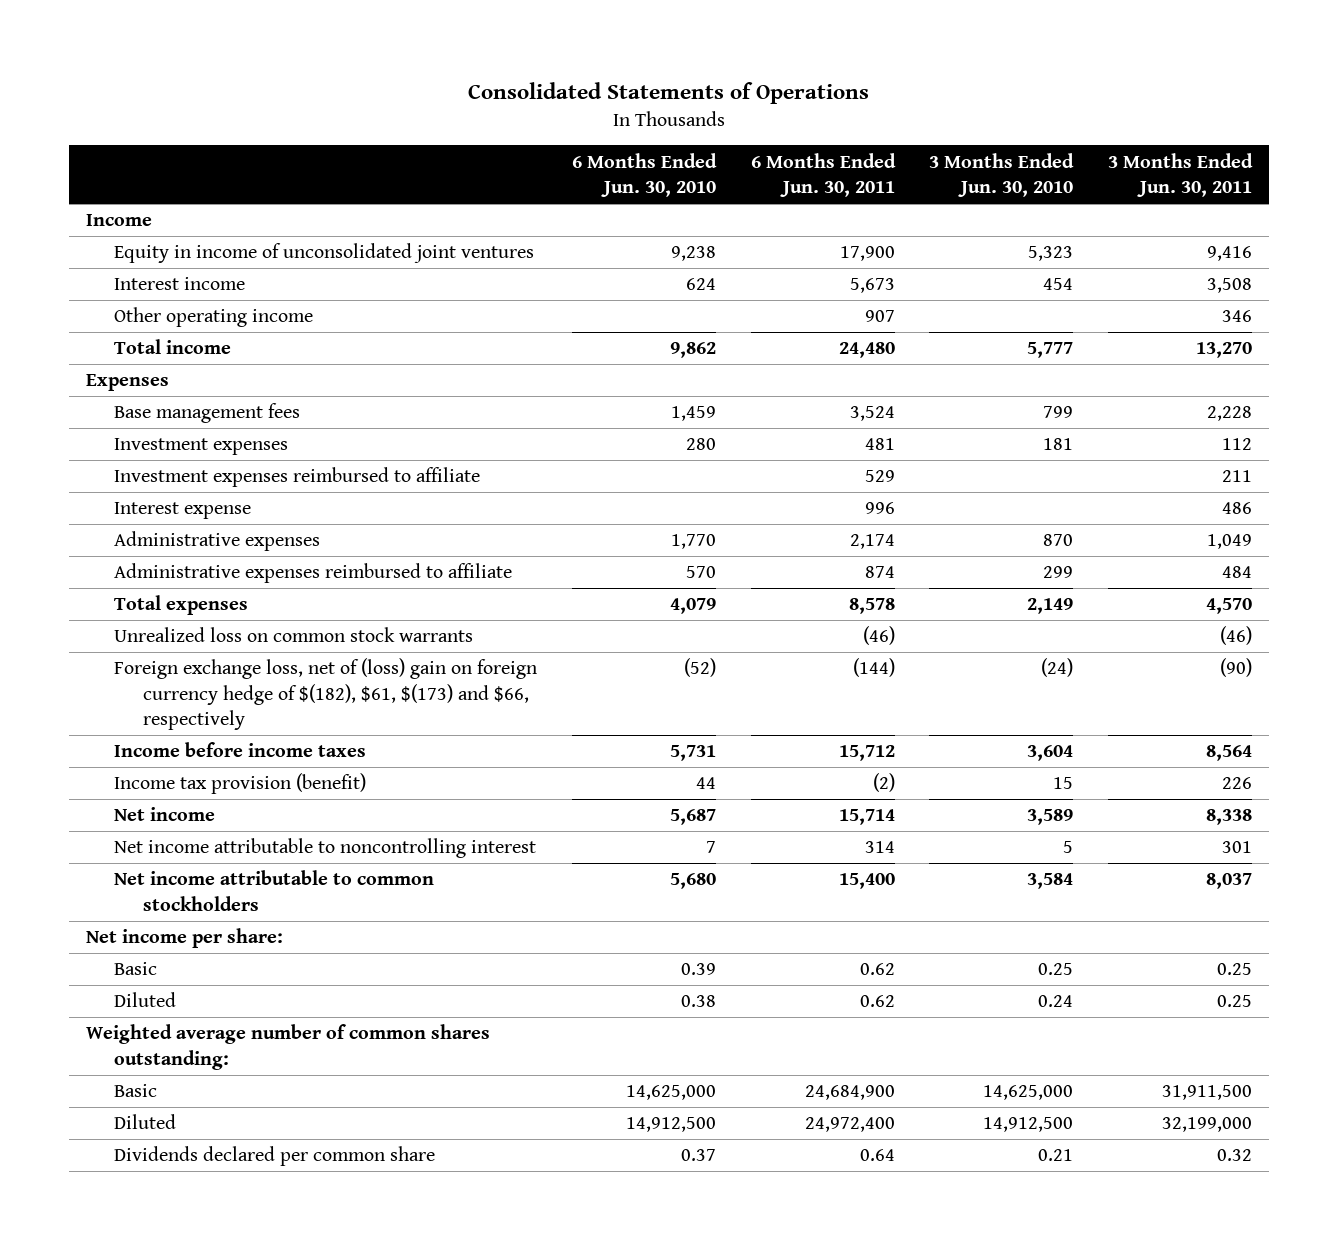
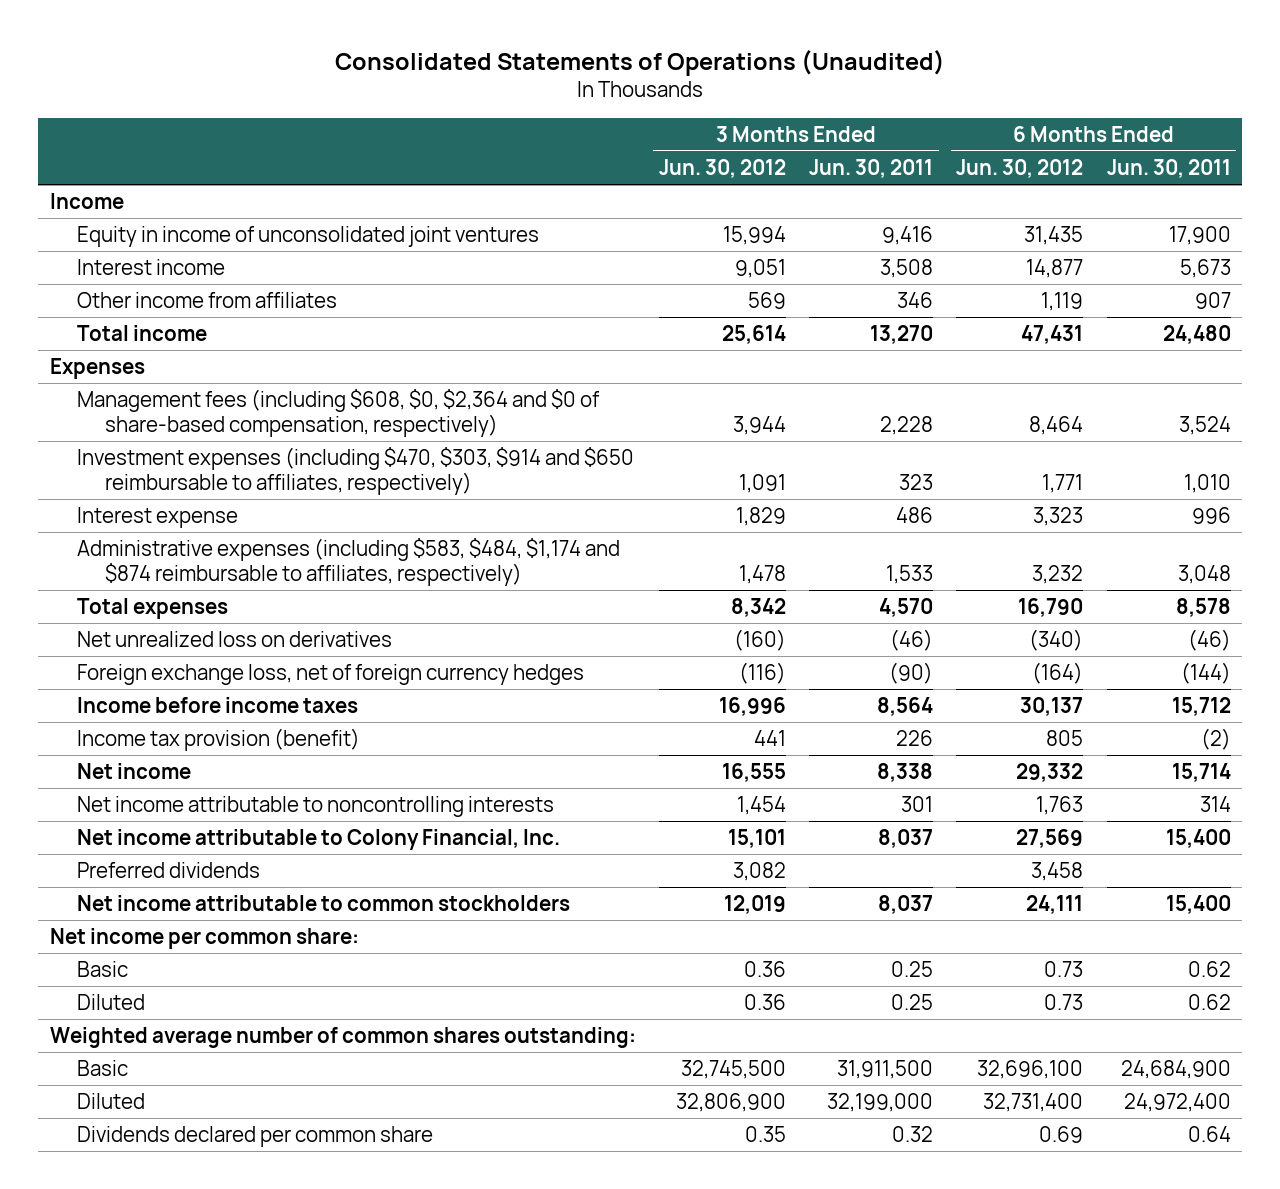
- Consolidated Statements of Operations
+ Consolidated Statements of Operations (Unaudited)
- | 6 Months Ended Jun. 30, 2010 | 6 Months Ended Jun. 30, 2011 | 3 Months Ended Jun. 30, 2010 | 3 Months Ended Jun. 30, 2011
+ | 3 Months Ended Jun. 30, 2012 | 3 Months Ended Jun. 30, 2011 | 6 Months Ended Jun. 30, 2012 | 6 Months Ended Jun. 30, 2011
- Other operating income | | 907 | | 346
+ Other income from affiliates | 569 | 346 | 1,119 | 907
- Base management fees | 1,459 | 3,524 | 799 | 2,228
- Investment expenses | 280 | 481 | 181 | 112
- Investment expenses reimbursed to affiliate | | 529 | | 211
+ Management fees (including $608, $0, $2,364 and $0 of share-based compensation, respectively) | 3,944 | 2,228 | 8,464 | 3,524
+ Investment expenses (including $470, $303, $914 and $650 reimbursable to affiliates, respectively) | 1,091 | 323 | 1,771 | 1,010
- Administrative expenses | 1,770 | 2,174 | 870 | 1,049
- Administrative expenses reimbursed to affiliate | 570 | 874 | 299 | 484
+ Administrative expenses (including $583, $484, $1,174 and $874 reimbursable to affiliates, respectively) | 1,478 | 1,533 | 3,232 | 3,048
- Unrealized loss on common stock warrants | | (46) | | (46)
- Foreign exchange loss, net of (loss) gain on foreign currency hedge of $(182), $61, $(173) and $66, respectively | (52) | (144) | (24) | (90)
+ Net unrealized loss on derivatives | (160) | (46) | (340) | (46)
+ Foreign exchange loss, net of foreign currency hedges | (116) | (90) | (164) | (144)
- Net income attributable to noncontrolling interest | 7 | 314 | 5 | 301
+ Net income attributable to noncontrolling interests | 1,454 | 301 | 1,763 | 314
+ Net income attributable to Colony Financial, Inc. | 15,101 | 8,037 | 27,569 | 15,400
+ Preferred dividends | 3,082 | | 3,458 |
- Net income per share:
+ Net income per common share:

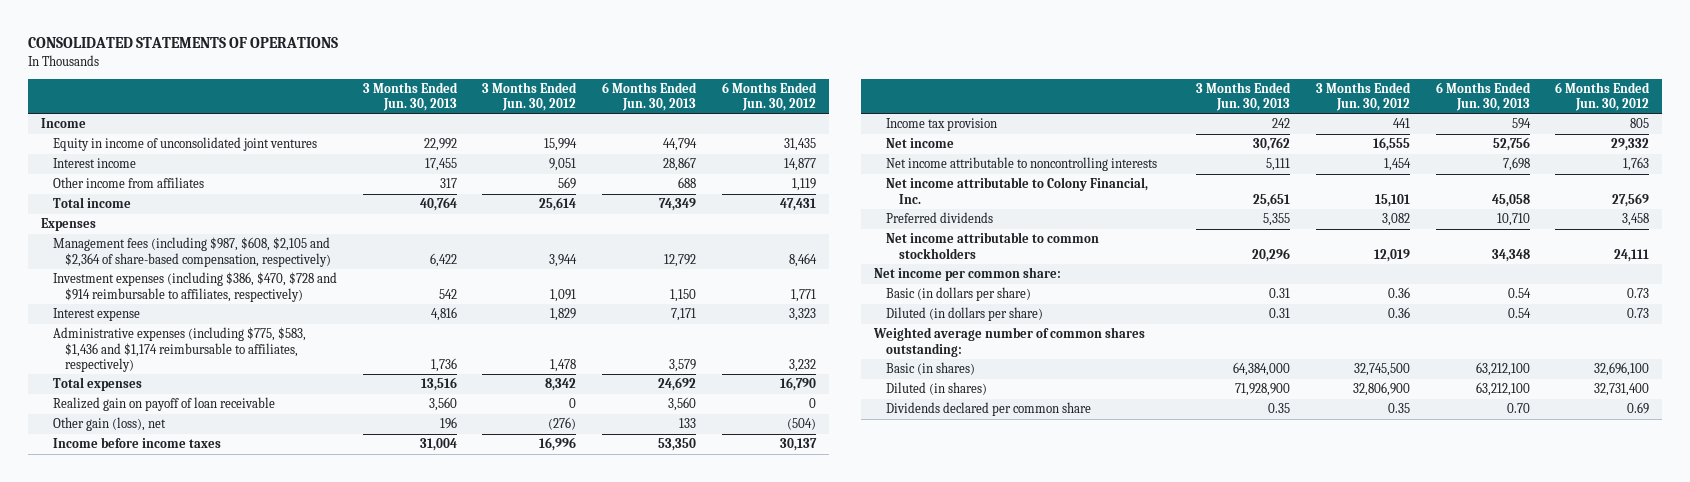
- Consolidated Statements of Operations (Unaudited)
+ CONSOLIDATED STATEMENTS OF OPERATIONS
- | 3 Months Ended Jun. 30, 2012 | 3 Months Ended Jun. 30, 2011 | 6 Months Ended Jun. 30, 2012 | 6 Months Ended Jun. 30, 2011
+ | 3 Months Ended Jun. 30, 2013 | 3 Months Ended Jun. 30, 2012 | 6 Months Ended Jun. 30, 2013 | 6 Months Ended Jun. 30, 2012
- Management fees (including $608, $0, $2,364 and $0 of share-based compensation, respectively) | 3,944 | 2,228 | 8,464 | 3,524
- Investment expenses (including $470, $303, $914 and $650 reimbursable to affiliates, respectively) | 1,091 | 323 | 1,771 | 1,010
+ Management fees (including $987, $608, $2,105 and $2,364 of share-based compensation, respectively) | 6,422 | 3,944 | 12,792 | 8,464
+ Investment expenses (including $386, $470, $728 and $914 reimbursable to affiliates, respectively) | 542 | 1,091 | 1,150 | 1,771
- Administrative expenses (including $583, $484, $1,174 and $874 reimbursable to affiliates, respectively) | 1,478 | 1,533 | 3,232 | 3,048
+ Administrative expenses (including $775, $583, $1,436 and $1,174 reimbursable to affiliates, respectively) | 1,736 | 1,478 | 3,579 | 3,232
- Net unrealized loss on derivatives | (160) | (46) | (340) | (46)
- Foreign exchange loss, net of foreign currency hedges | (116) | (90) | (164) | (144)
+ Realized gain on payoff of loan receivable | 3,560 | 0 | 3,560 | 0
+ Other gain (loss), net | 196 | (276) | 133 | (504)
- Income tax provision (benefit) | 441 | 226 | 805 | (2)
+ Income tax provision | 242 | 441 | 594 | 805
- Basic | 0.36 | 0.25 | 0.73 | 0.62
- Diluted | 0.36 | 0.25 | 0.73 | 0.62
+ Basic (in dollars per share) | 0.31 | 0.36 | 0.54 | 0.73
+ Diluted (in dollars per share) | 0.31 | 0.36 | 0.54 | 0.73
- Basic | 32,745,500 | 31,911,500 | 32,696,100 | 24,684,900
- Diluted | 32,806,900 | 32,199,000 | 32,731,400 | 24,972,400
+ Basic (in shares) | 64,384,000 | 32,745,500 | 63,212,100 | 32,696,100
+ Diluted (in shares) | 71,928,900 | 32,806,900 | 63,212,100 | 32,731,400

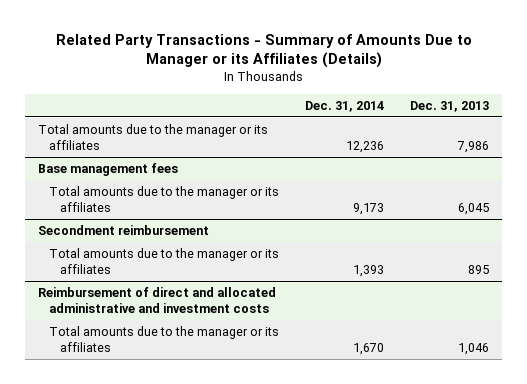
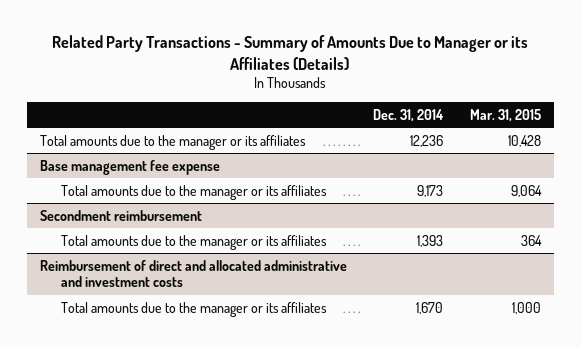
- | Dec. 31, 2014 | Dec. 31, 2013
+ | Dec. 31, 2014 | Mar. 31, 2015
- Base management fees
+ Base management fee expense

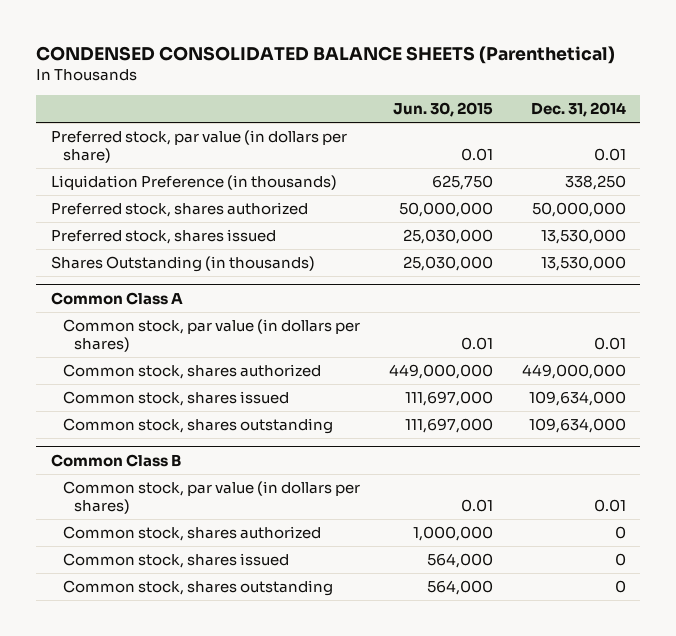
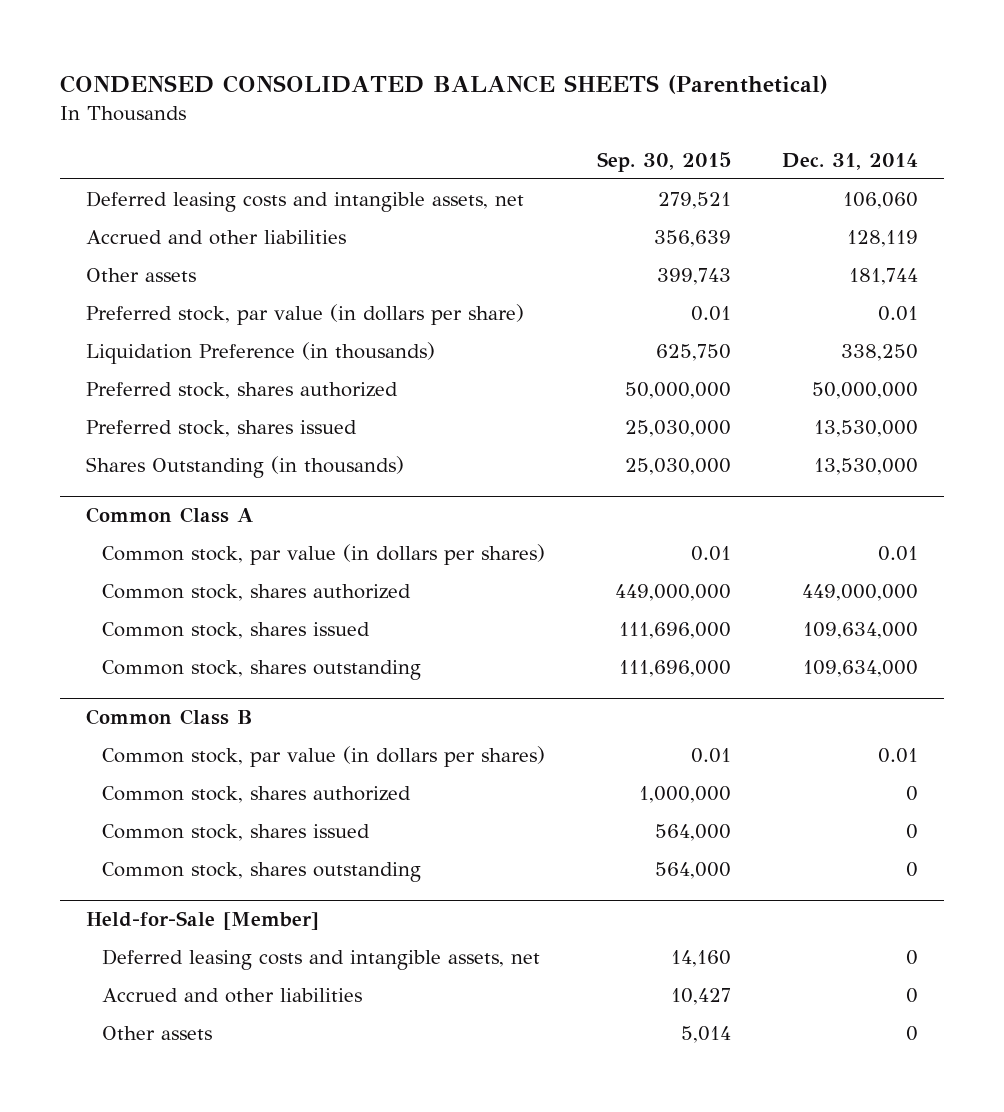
- | Jun. 30, 2015 | Dec. 31, 2014
+ | Sep. 30, 2015 | Dec. 31, 2014
+ Deferred leasing costs and intangible assets, net | 279,521 | 106,060
+ Accrued and other liabilities | 356,639 | 128,119
+ Other assets | 399,743 | 181,744
+ Held-for-Sale [Member]
+ Deferred leasing costs and intangible assets, net | 14,160 | 0
+ Accrued and other liabilities | 10,427 | 0
+ Other assets | 5,014 | 0

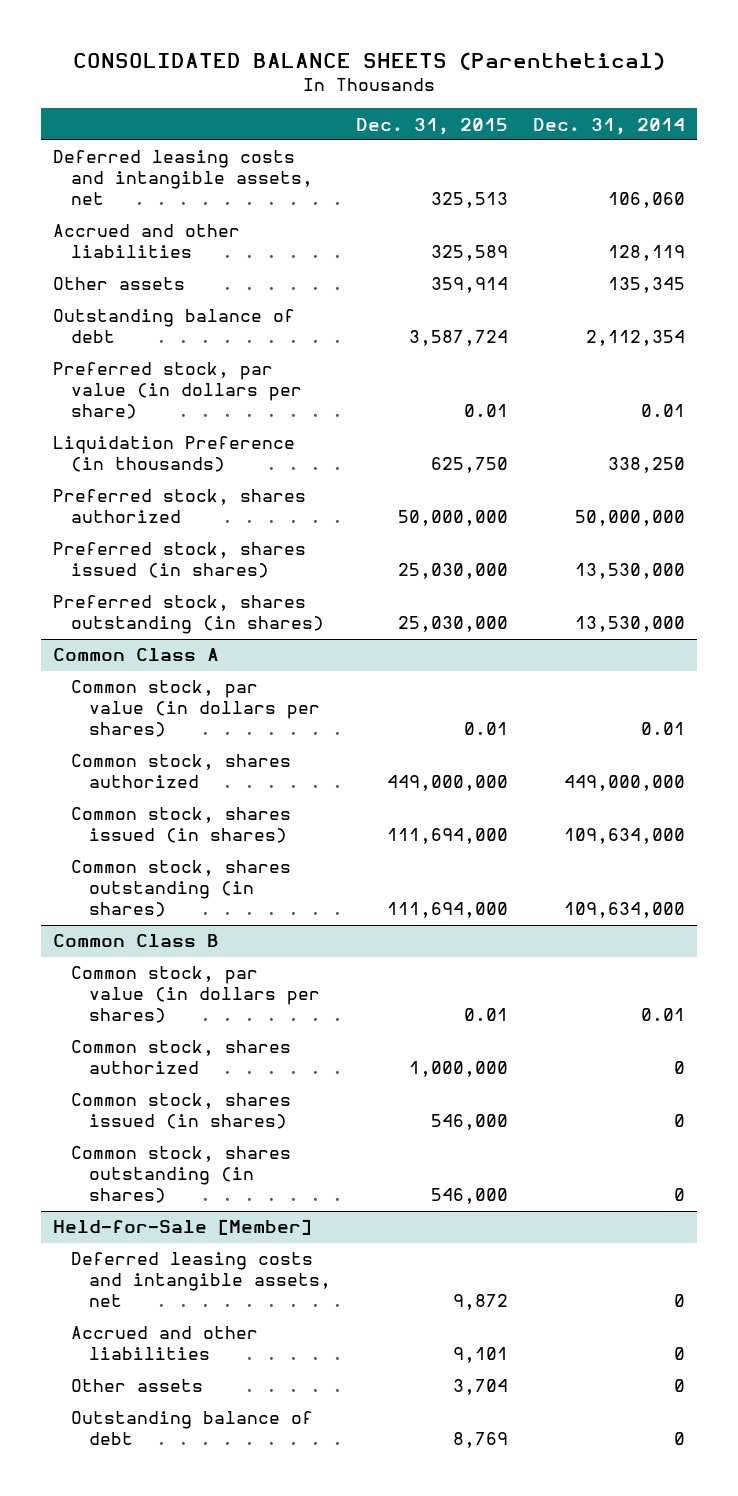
- CONDENSED CONSOLIDATED BALANCE SHEETS (Parenthetical)
+ CONSOLIDATED BALANCE SHEETS (Parenthetical)
- | Sep. 30, 2015 | Dec. 31, 2014
+ | Dec. 31, 2015 | Dec. 31, 2014
- Other assets | 399,743 | 181,744
+ Other assets | 359,914 | 135,345
+ Outstanding balance of debt | 3,587,724 | 2,112,354
- Preferred stock, shares issued | 25,030,000 | 13,530,000
- Shares Outstanding (in thousands) | 25,030,000 | 13,530,000
+ Preferred stock, shares issued (in shares) | 25,030,000 | 13,530,000
+ Preferred stock, shares outstanding (in shares) | 25,030,000 | 13,530,000
@ Common Class A
- Common stock, shares issued | 111,696,000 | 109,634,000
- Common stock, shares outstanding | 111,696,000 | 109,634,000
+ Common stock, shares issued (in shares) | 111,694,000 | 109,634,000
+ Common stock, shares outstanding (in shares) | 111,694,000 | 109,634,000
@ Common Class B
- Common stock, shares issued | 564,000 | 0
- Common stock, shares outstanding | 564,000 | 0
+ Common stock, shares issued (in shares) | 546,000 | 0
+ Common stock, shares outstanding (in shares) | 546,000 | 0
@ Held-for-Sale [Member]
+ Outstanding balance of debt | 8,769 | 0

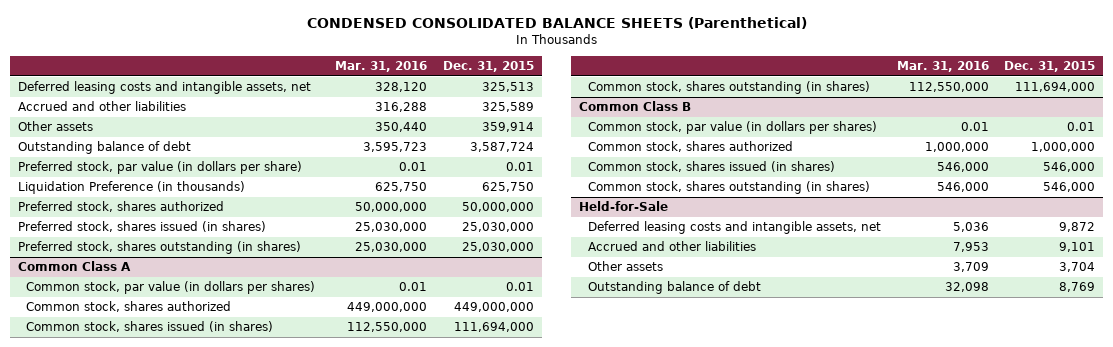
- CONSOLIDATED BALANCE SHEETS (Parenthetical)
+ CONDENSED CONSOLIDATED BALANCE SHEETS (Parenthetical)
- | Dec. 31, 2015 | Dec. 31, 2014
+ | Mar. 31, 2016 | Dec. 31, 2015
- Held-for-Sale [Member]
+ Held-for-Sale

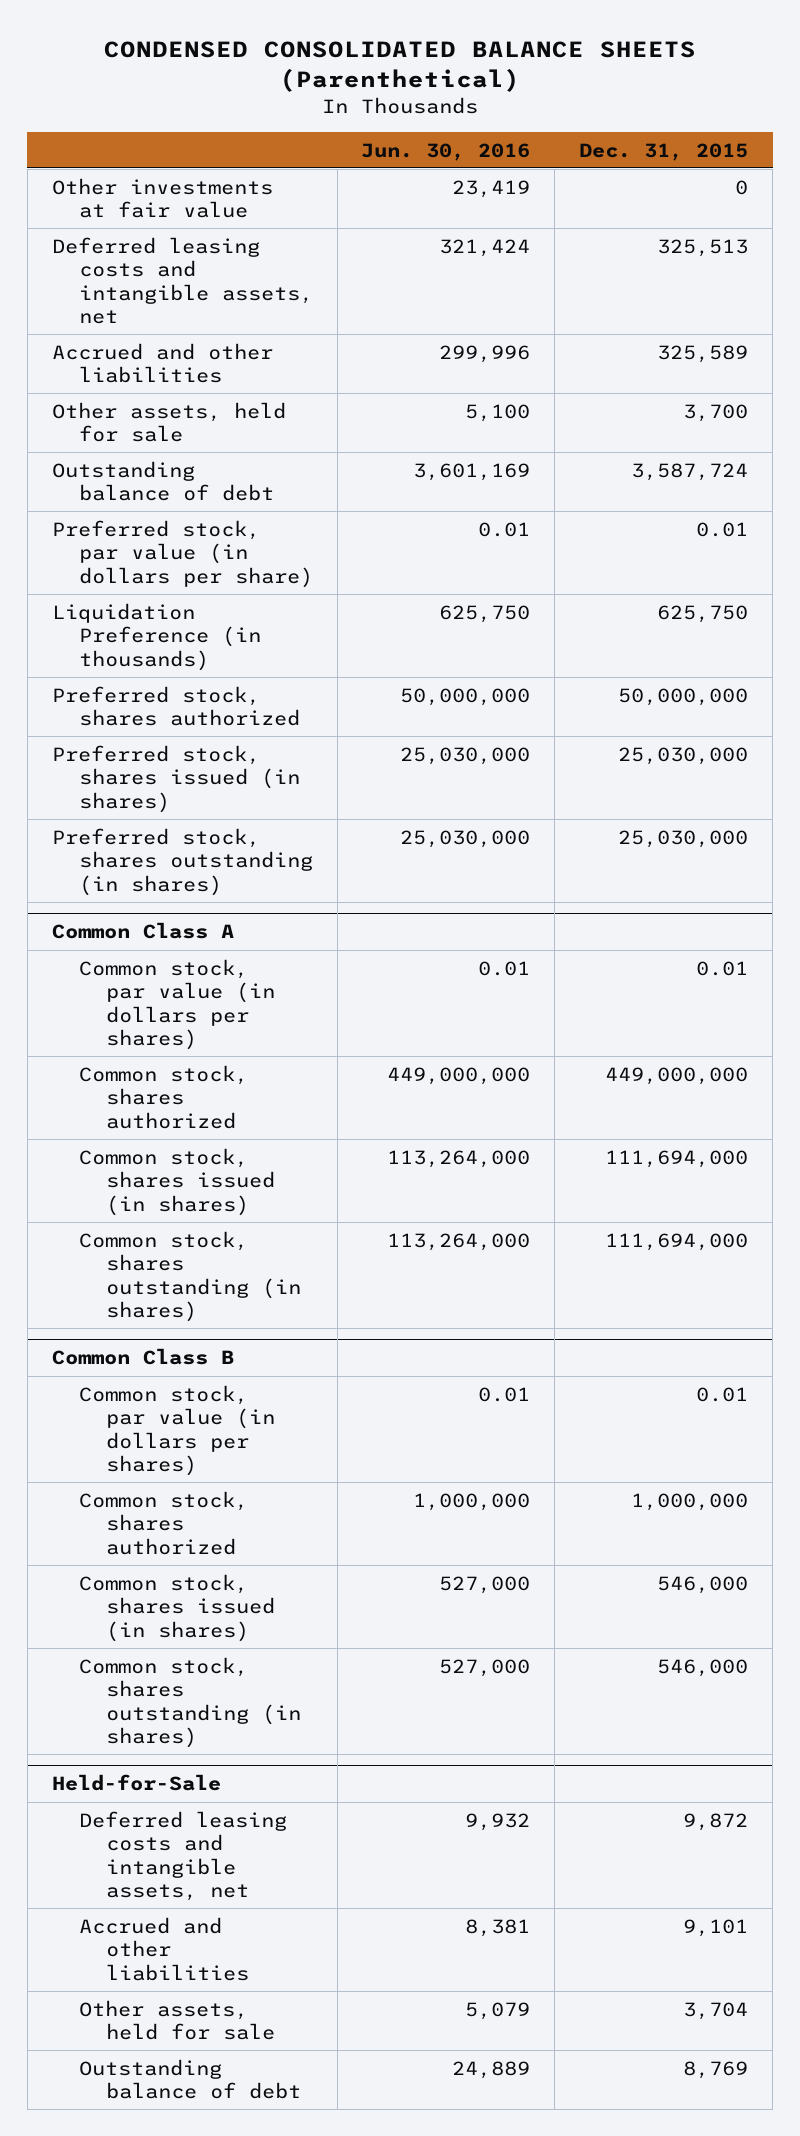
- | Mar. 31, 2016 | Dec. 31, 2015
+ | Jun. 30, 2016 | Dec. 31, 2015
+ Other investments at fair value | 23,419 | 0
- Other assets | 350,440 | 359,914
+ Other assets, held for sale | 5,100 | 3,700
@ Held-for-Sale
- Other assets | 3,709 | 3,704
+ Other assets, held for sale | 5,079 | 3,704

